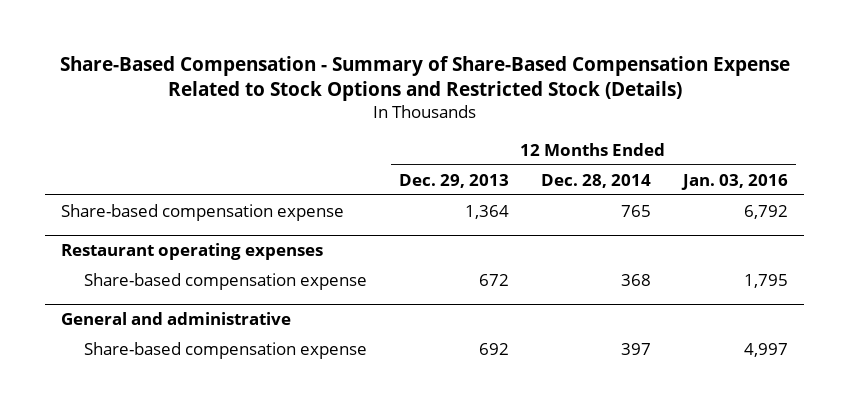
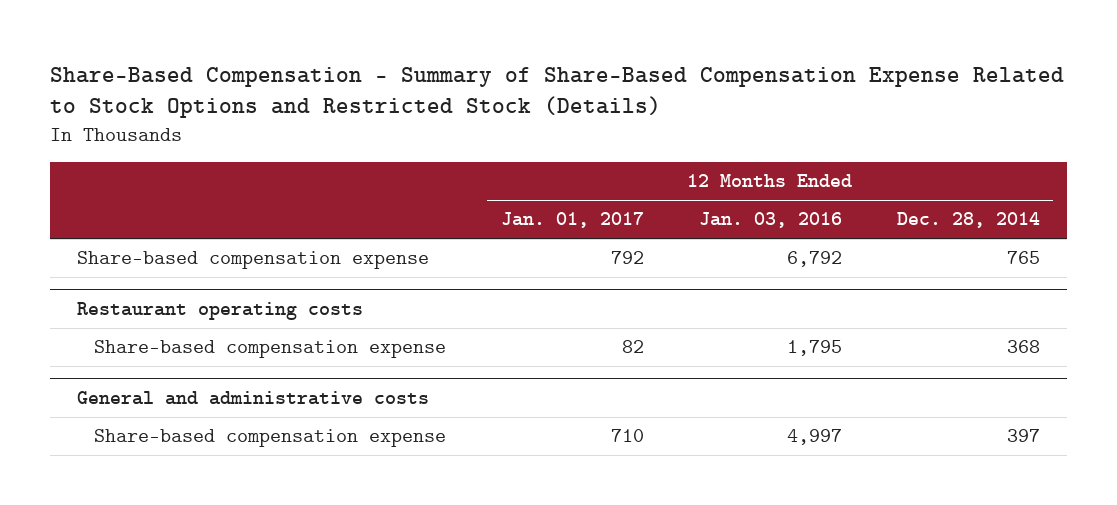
- | 12 Months Ended Dec. 29, 2013 | 12 Months Ended Dec. 28, 2014 | 12 Months Ended Jan. 03, 2016
+ | 12 Months Ended Jan. 01, 2017 | 12 Months Ended Jan. 03, 2016 | 12 Months Ended Dec. 28, 2014
- Restaurant operating expenses
+ Restaurant operating costs
- General and administrative
+ General and administrative costs

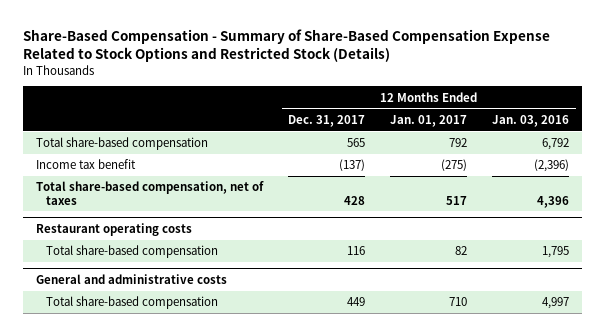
- | 12 Months Ended Jan. 01, 2017 | 12 Months Ended Jan. 03, 2016 | 12 Months Ended Dec. 28, 2014
+ | 12 Months Ended Dec. 31, 2017 | 12 Months Ended Jan. 01, 2017 | 12 Months Ended Jan. 03, 2016
- Share-based compensation expense | 792 | 6,792 | 765
+ Total share-based compensation | 565 | 792 | 6,792
+ Income tax benefit | (137) | (275) | (2,396)
+ Total share-based compensation, net of taxes | 428 | 517 | 4,396
@ Restaurant operating costs
- Share-based compensation expense | 82 | 1,795 | 368
+ Total share-based compensation | 116 | 82 | 1,795
@ General and administrative costs
- Share-based compensation expense | 710 | 4,997 | 397
+ Total share-based compensation | 449 | 710 | 4,997

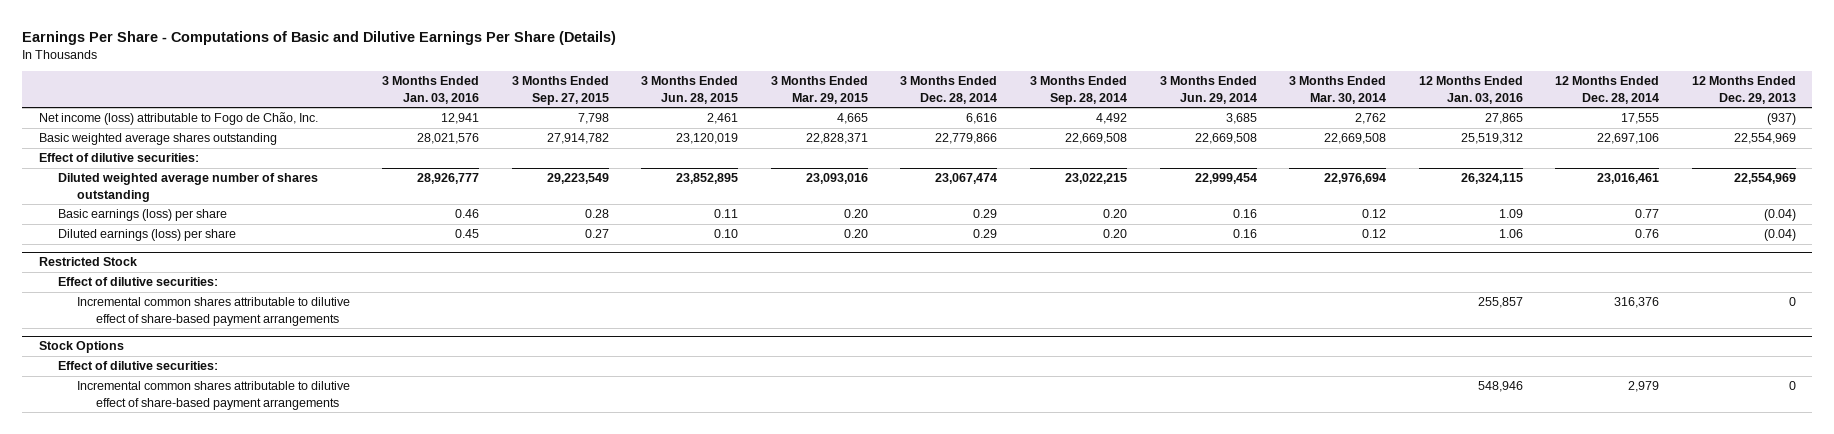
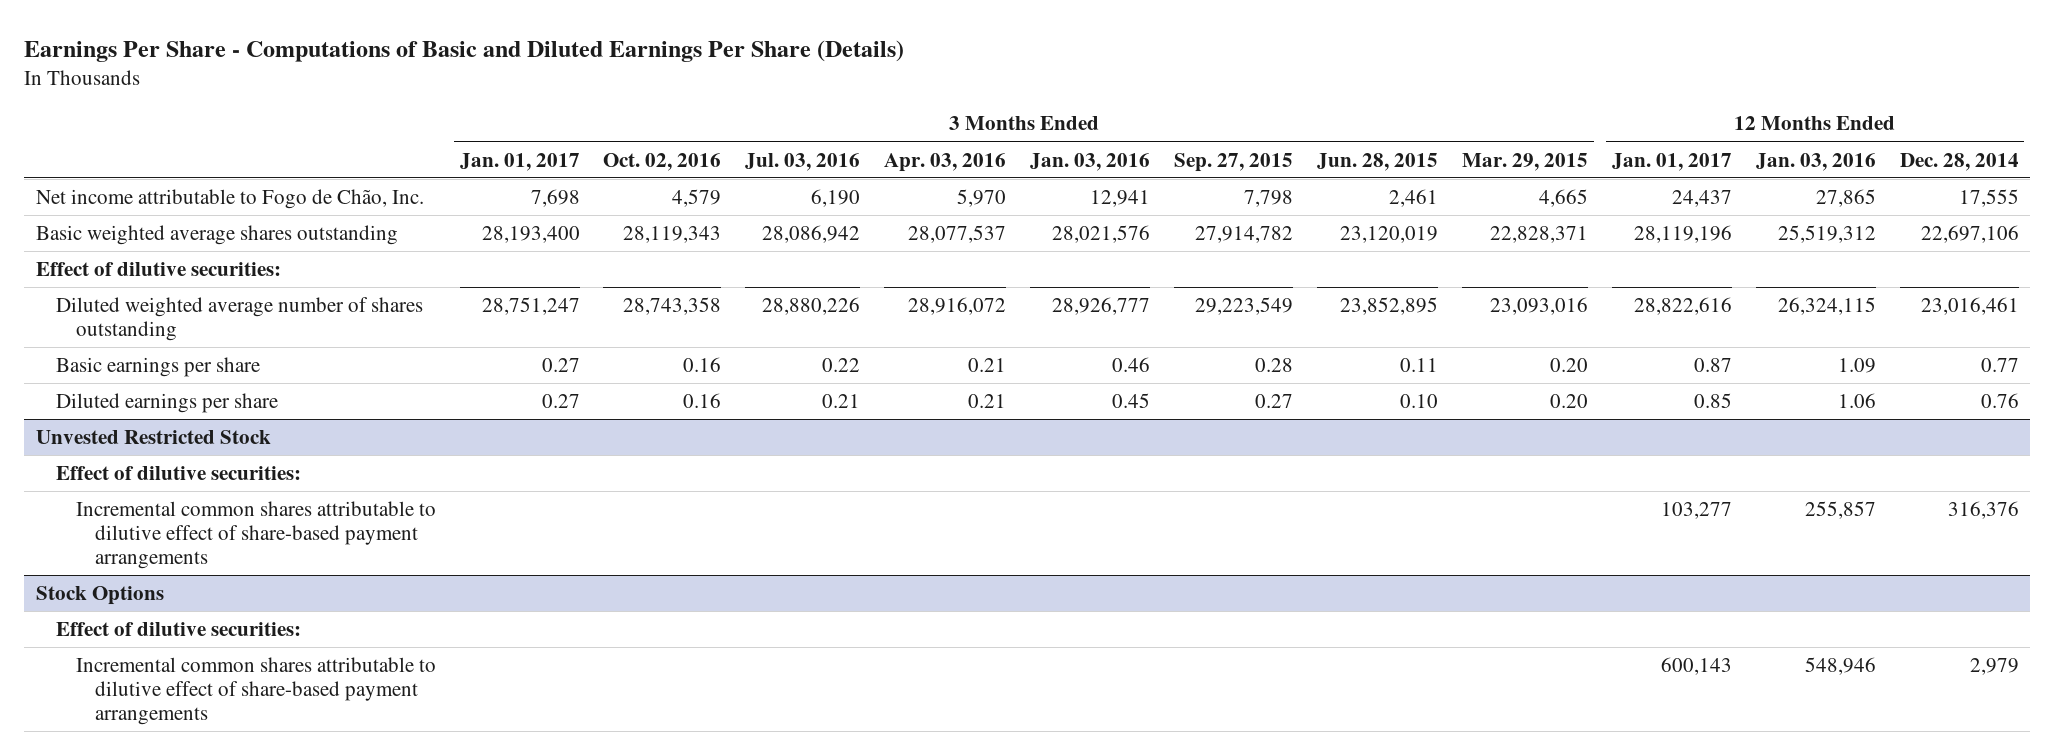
- Earnings Per Share - Computations of Basic and Dilutive Earnings Per Share (Details)
+ Earnings Per Share - Computations of Basic and Diluted Earnings Per Share (Details)
- | 3 Months Ended Jan. 03, 2016 | 3 Months Ended Sep. 27, 2015 | 3 Months Ended Jun. 28, 2015 | 3 Months Ended Mar. 29, 2015 | 3 Months Ended Dec. 28, 2014 | 3 Months Ended Sep. 28, 2014 | 3 Months Ended Jun. 29, 2014 | 3 Months Ended Mar. 30, 2014 | 12 Months Ended Jan. 03, 2016 | 12 Months Ended Dec. 28, 2014 | 12 Months Ended Dec. 29, 2013
+ | 3 Months Ended Jan. 01, 2017 | 3 Months Ended Oct. 02, 2016 | 3 Months Ended Jul. 03, 2016 | 3 Months Ended Apr. 03, 2016 | 3 Months Ended Jan. 03, 2016 | 3 Months Ended Sep. 27, 2015 | 3 Months Ended Jun. 28, 2015 | 3 Months Ended Mar. 29, 2015 | 12 Months Ended Jan. 01, 2017 | 12 Months Ended Jan. 03, 2016 | 12 Months Ended Dec. 28, 2014
- Net income (loss) attributable to Fogo de Chão, Inc. | 12,941 | 7,798 | 2,461 | 4,665 | 6,616 | 4,492 | 3,685 | 2,762 | 27,865 | 17,555 | (937)
+ Net income attributable to Fogo de Chão, Inc. | 7,698 | 4,579 | 6,190 | 5,970 | 12,941 | 7,798 | 2,461 | 4,665 | 24,437 | 27,865 | 17,555
- Basic earnings (loss) per share | 0.46 | 0.28 | 0.11 | 0.20 | 0.29 | 0.20 | 0.16 | 0.12 | 1.09 | 0.77 | (0.04)
- Diluted earnings (loss) per share | 0.45 | 0.27 | 0.10 | 0.20 | 0.29 | 0.20 | 0.16 | 0.12 | 1.06 | 0.76 | (0.04)
- Restricted Stock
+ Basic earnings per share | 0.27 | 0.16 | 0.22 | 0.21 | 0.46 | 0.28 | 0.11 | 0.20 | 0.87 | 1.09 | 0.77
+ Diluted earnings per share | 0.27 | 0.16 | 0.21 | 0.21 | 0.45 | 0.27 | 0.10 | 0.20 | 0.85 | 1.06 | 0.76
+ Unvested Restricted Stock

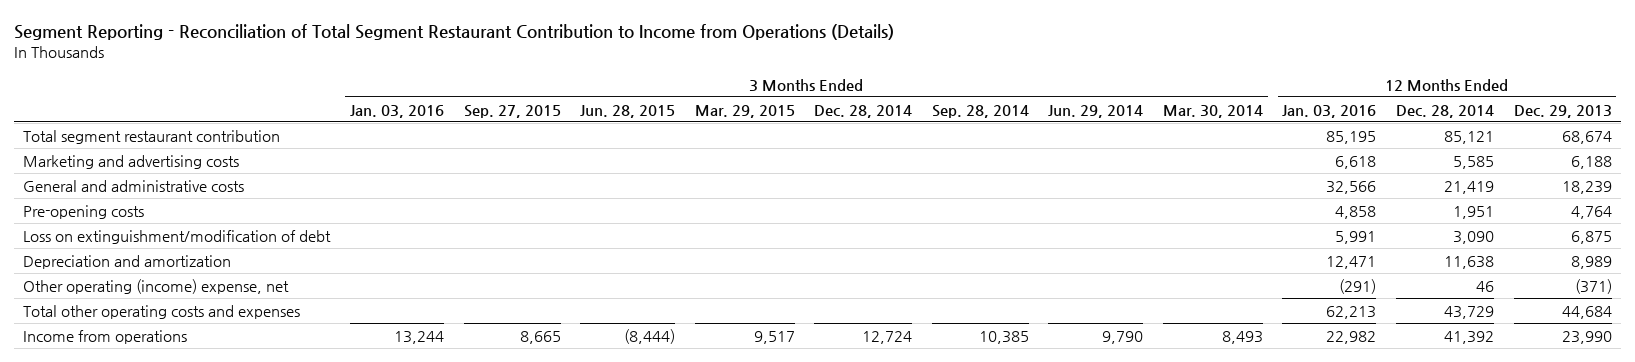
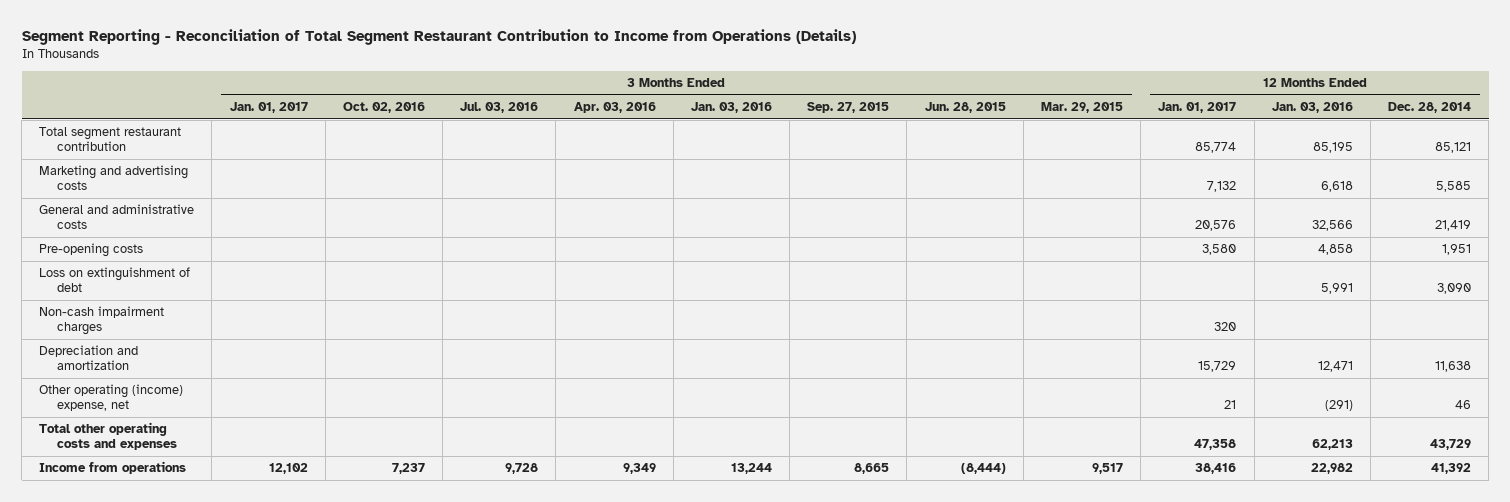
- | 3 Months Ended Jan. 03, 2016 | 3 Months Ended Sep. 27, 2015 | 3 Months Ended Jun. 28, 2015 | 3 Months Ended Mar. 29, 2015 | 3 Months Ended Dec. 28, 2014 | 3 Months Ended Sep. 28, 2014 | 3 Months Ended Jun. 29, 2014 | 3 Months Ended Mar. 30, 2014 | 12 Months Ended Jan. 03, 2016 | 12 Months Ended Dec. 28, 2014 | 12 Months Ended Dec. 29, 2013
+ | 3 Months Ended Jan. 01, 2017 | 3 Months Ended Oct. 02, 2016 | 3 Months Ended Jul. 03, 2016 | 3 Months Ended Apr. 03, 2016 | 3 Months Ended Jan. 03, 2016 | 3 Months Ended Sep. 27, 2015 | 3 Months Ended Jun. 28, 2015 | 3 Months Ended Mar. 29, 2015 | 12 Months Ended Jan. 01, 2017 | 12 Months Ended Jan. 03, 2016 | 12 Months Ended Dec. 28, 2014
- Loss on extinguishment/modification of debt | | | | | | | | | 5,991 | 3,090 | 6,875
+ Loss on extinguishment of debt | | | | | | | | | | 5,991 | 3,090
+ Non-cash impairment charges | | | | | | | | | 320 | |

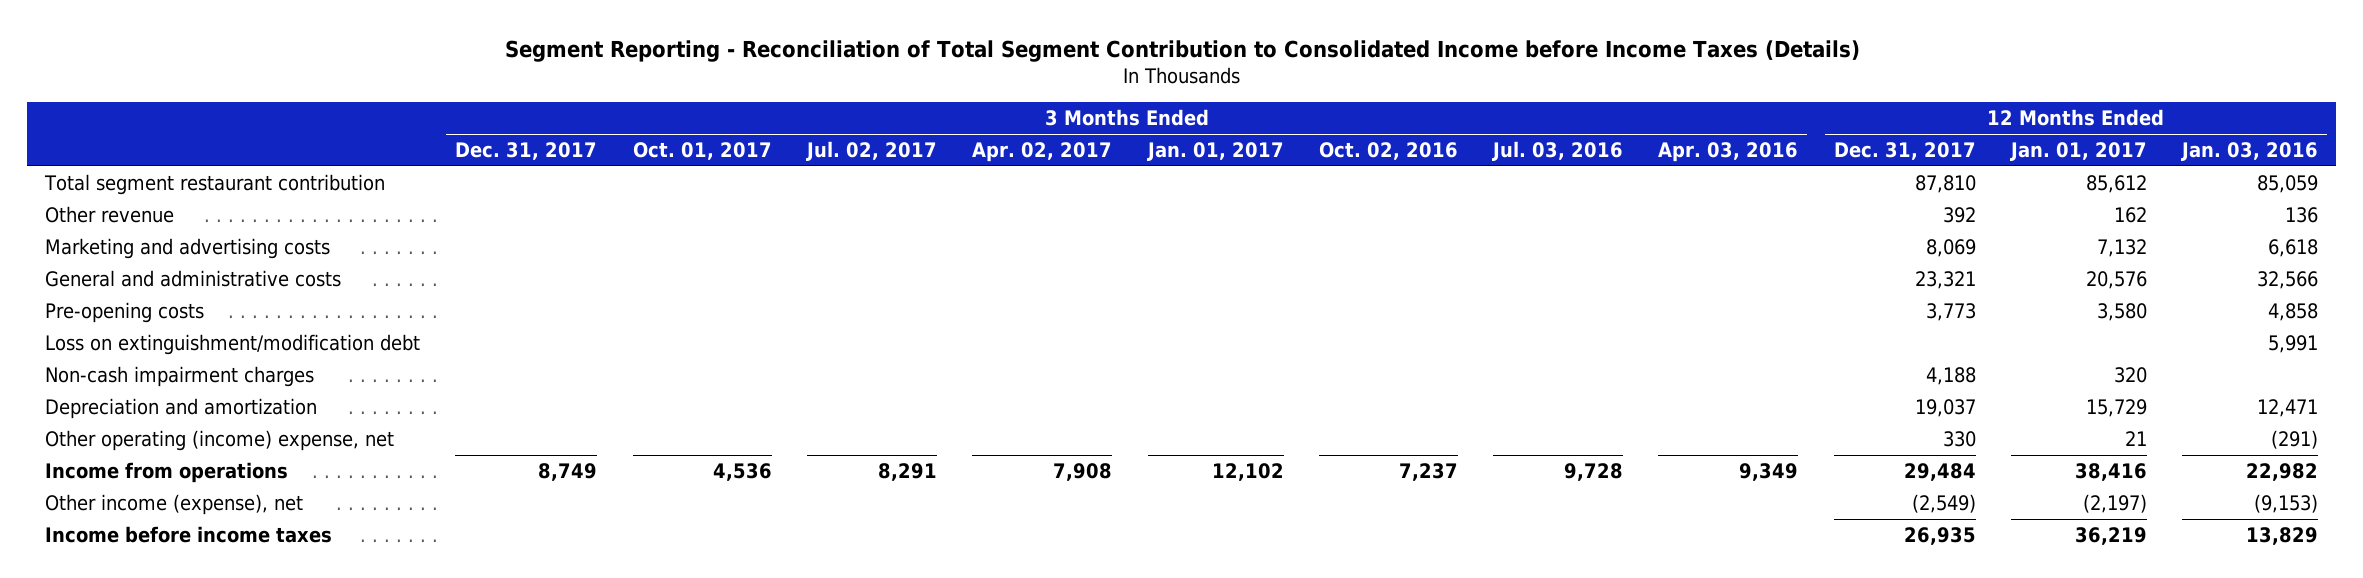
- Segment Reporting - Reconciliation of Total Segment Restaurant Contribution to Income from Operations (Details)
+ Segment Reporting - Reconciliation of Total Segment Contribution to Consolidated Income before Income Taxes (Details)
- | 3 Months Ended Jan. 01, 2017 | 3 Months Ended Oct. 02, 2016 | 3 Months Ended Jul. 03, 2016 | 3 Months Ended Apr. 03, 2016 | 3 Months Ended Jan. 03, 2016 | 3 Months Ended Sep. 27, 2015 | 3 Months Ended Jun. 28, 2015 | 3 Months Ended Mar. 29, 2015 | 12 Months Ended Jan. 01, 2017 | 12 Months Ended Jan. 03, 2016 | 12 Months Ended Dec. 28, 2014
+ | 3 Months Ended Dec. 31, 2017 | 3 Months Ended Oct. 01, 2017 | 3 Months Ended Jul. 02, 2017 | 3 Months Ended Apr. 02, 2017 | 3 Months Ended Jan. 01, 2017 | 3 Months Ended Oct. 02, 2016 | 3 Months Ended Jul. 03, 2016 | 3 Months Ended Apr. 03, 2016 | 12 Months Ended Dec. 31, 2017 | 12 Months Ended Jan. 01, 2017 | 12 Months Ended Jan. 03, 2016
- Total segment restaurant contribution | | | | | | | | | 85,774 | 85,195 | 85,121
+ Total segment restaurant contribution | | | | | | | | | 87,810 | 85,612 | 85,059
+ Other revenue | | | | | | | | | 392 | 162 | 136
- Loss on extinguishment of debt | | | | | | | | | | 5,991 | 3,090
+ Loss on extinguishment/modification debt | | | | | | | | | | | 5,991
- Total other operating costs and expenses | | | | | | | | | 47,358 | 62,213 | 43,729
+ Other income (expense), net | | | | | | | | | (2,549) | (2,197) | (9,153)
+ Income before income taxes | | | | | | | | | 26,935 | 36,219 | 13,829

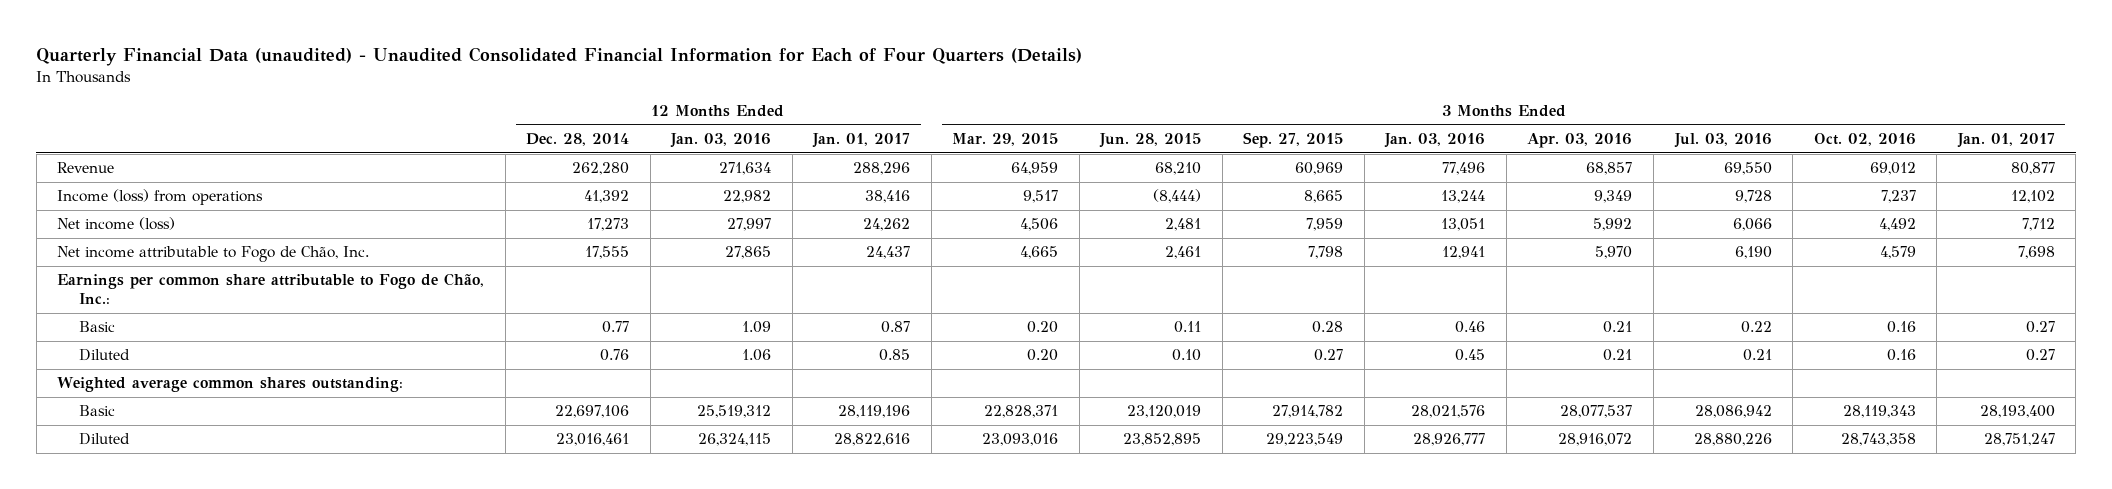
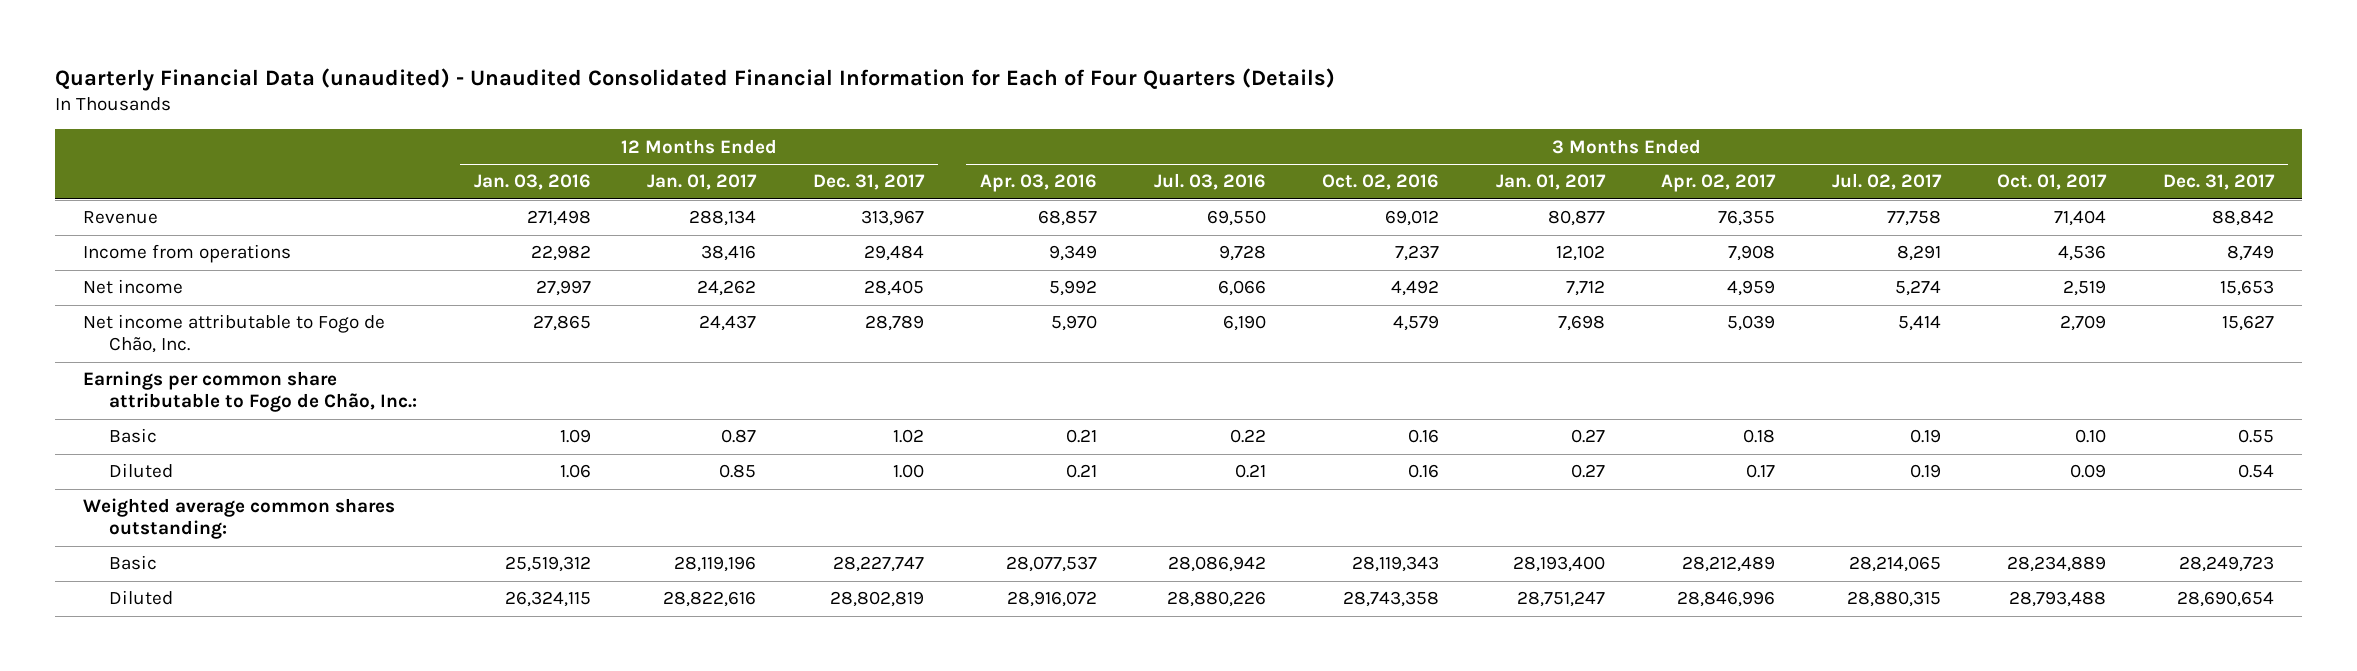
- | 12 Months Ended Dec. 28, 2014 | 12 Months Ended Jan. 03, 2016 | 12 Months Ended Jan. 01, 2017 | 3 Months Ended Mar. 29, 2015 | 3 Months Ended Jun. 28, 2015 | 3 Months Ended Sep. 27, 2015 | 3 Months Ended Jan. 03, 2016 | 3 Months Ended Apr. 03, 2016 | 3 Months Ended Jul. 03, 2016 | 3 Months Ended Oct. 02, 2016 | 3 Months Ended Jan. 01, 2017
+ | 12 Months Ended Jan. 03, 2016 | 12 Months Ended Jan. 01, 2017 | 12 Months Ended Dec. 31, 2017 | 3 Months Ended Apr. 03, 2016 | 3 Months Ended Jul. 03, 2016 | 3 Months Ended Oct. 02, 2016 | 3 Months Ended Jan. 01, 2017 | 3 Months Ended Apr. 02, 2017 | 3 Months Ended Jul. 02, 2017 | 3 Months Ended Oct. 01, 2017 | 3 Months Ended Dec. 31, 2017
- Revenue | 262,280 | 271,634 | 288,296 | 64,959 | 68,210 | 60,969 | 77,496 | 68,857 | 69,550 | 69,012 | 80,877
- Income (loss) from operations | 41,392 | 22,982 | 38,416 | 9,517 | (8,444) | 8,665 | 13,244 | 9,349 | 9,728 | 7,237 | 12,102
- Net income (loss) | 17,273 | 27,997 | 24,262 | 4,506 | 2,481 | 7,959 | 13,051 | 5,992 | 6,066 | 4,492 | 7,712
+ Revenue | 271,498 | 288,134 | 313,967 | 68,857 | 69,550 | 69,012 | 80,877 | 76,355 | 77,758 | 71,404 | 88,842
+ Income from operations | 22,982 | 38,416 | 29,484 | 9,349 | 9,728 | 7,237 | 12,102 | 7,908 | 8,291 | 4,536 | 8,749
+ Net income | 27,997 | 24,262 | 28,405 | 5,992 | 6,066 | 4,492 | 7,712 | 4,959 | 5,274 | 2,519 | 15,653

